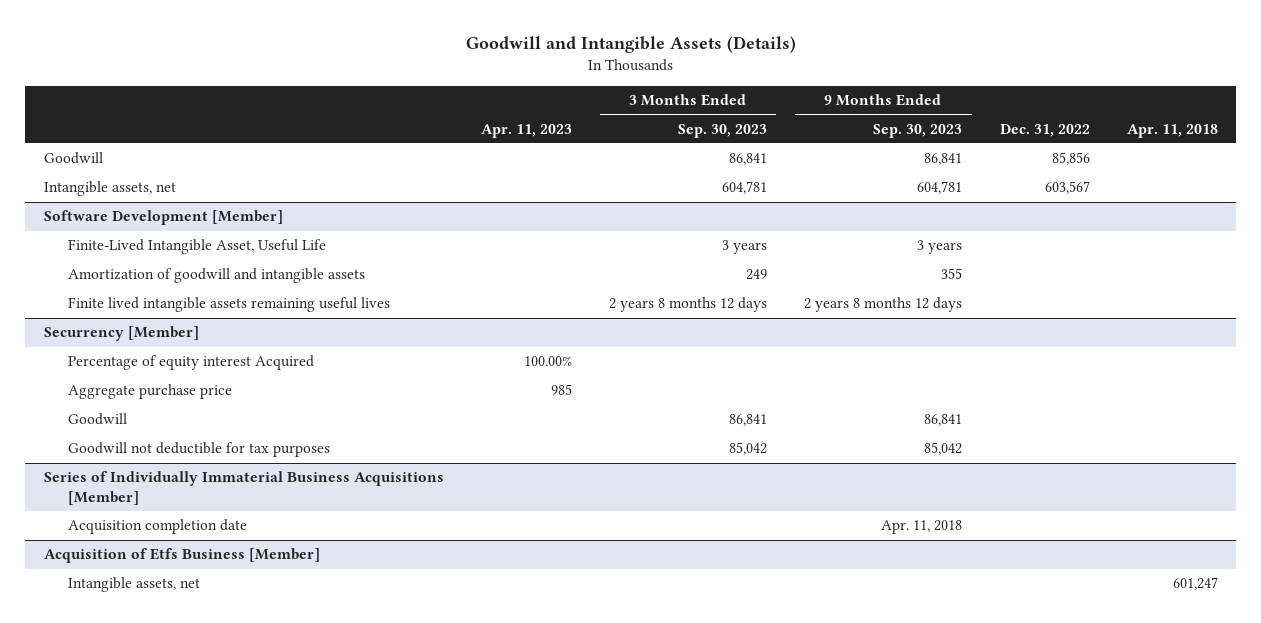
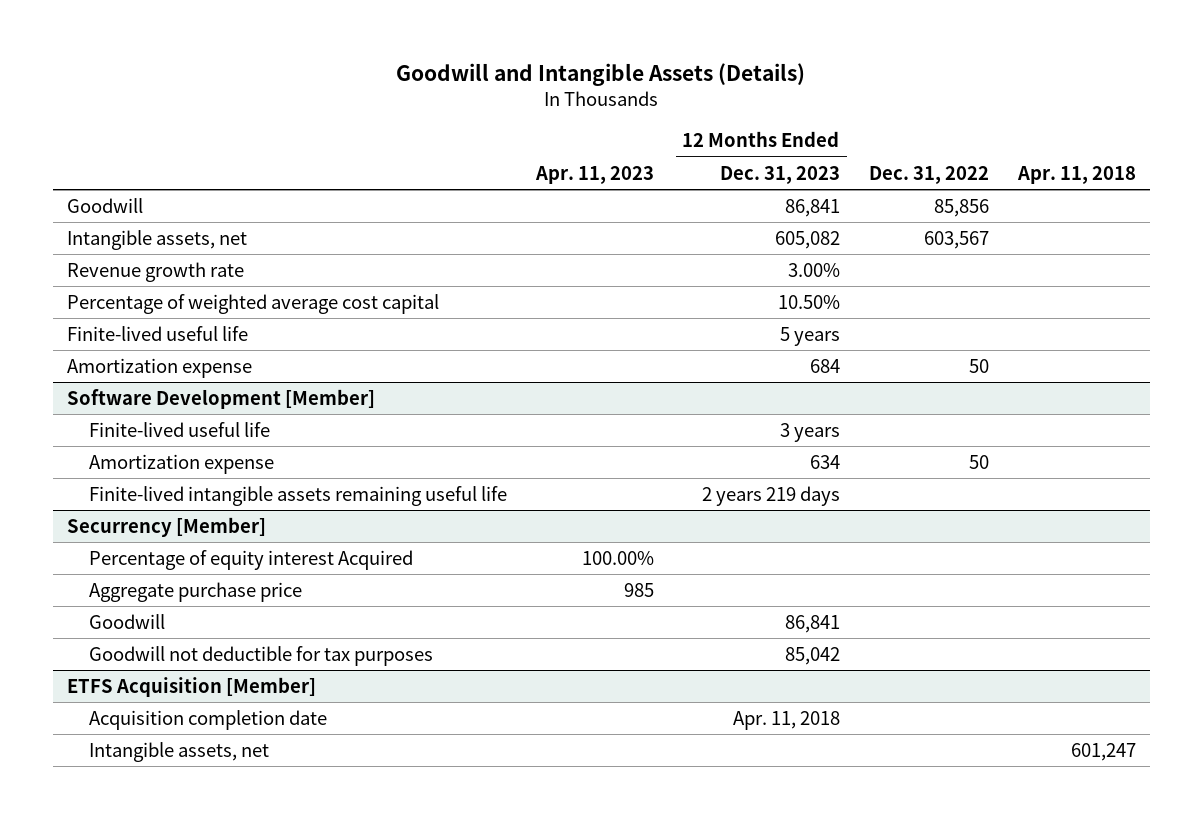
- | Apr. 11, 2023 | 3 Months Ended Sep. 30, 2023 | 9 Months Ended Sep. 30, 2023 | Dec. 31, 2022 | Apr. 11, 2018
+ | Apr. 11, 2023 | 12 Months Ended Dec. 31, 2023 | Dec. 31, 2022 | Apr. 11, 2018
+ Revenue growth rate | | 3.00% | |
+ Percentage of weighted average cost capital | | 10.50% | |
+ Finite-lived useful life | | 5 years | |
+ Amortization expense | | 684 | 50 |
@ Software Development [Member]
- Finite-Lived Intangible Asset, Useful Life | | 3 years | 3 years | |
- Amortization of goodwill and intangible assets | | 249 | 355 | |
- Finite lived intangible assets remaining useful lives | | 2 years 8 months 12 days | 2 years 8 months 12 days | |
+ Finite-lived useful life | | 3 years | |
+ Amortization expense | | 634 | 50 |
+ Finite-lived intangible assets remaining useful life | | 2 years 219 days | |
- Series of Individually Immaterial Business Acquisitions [Member]
- Acquisition completion date | | | Apr. 11, 2018 | |
- Acquisition of Etfs Business [Member]
+ ETFS Acquisition [Member]
+ Acquisition completion date | | Apr. 11, 2018 | |

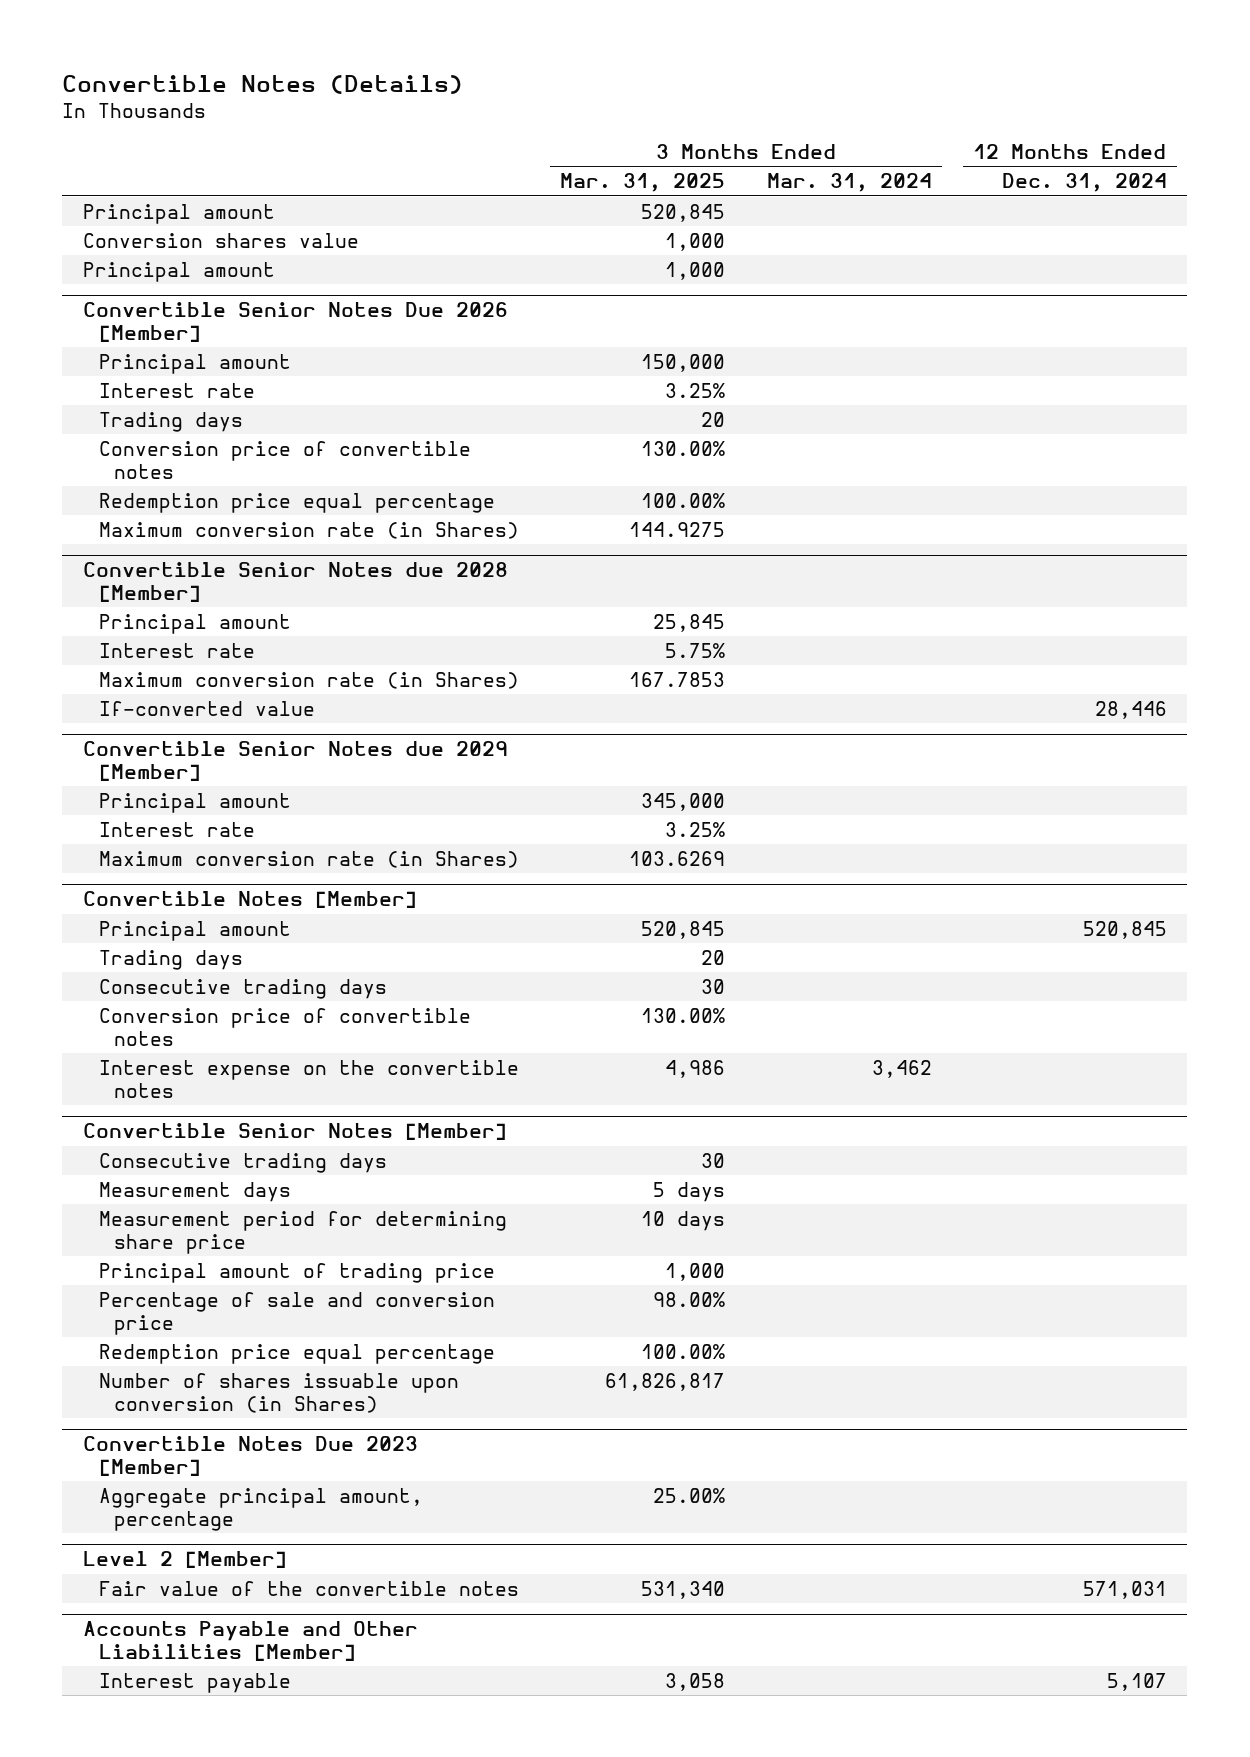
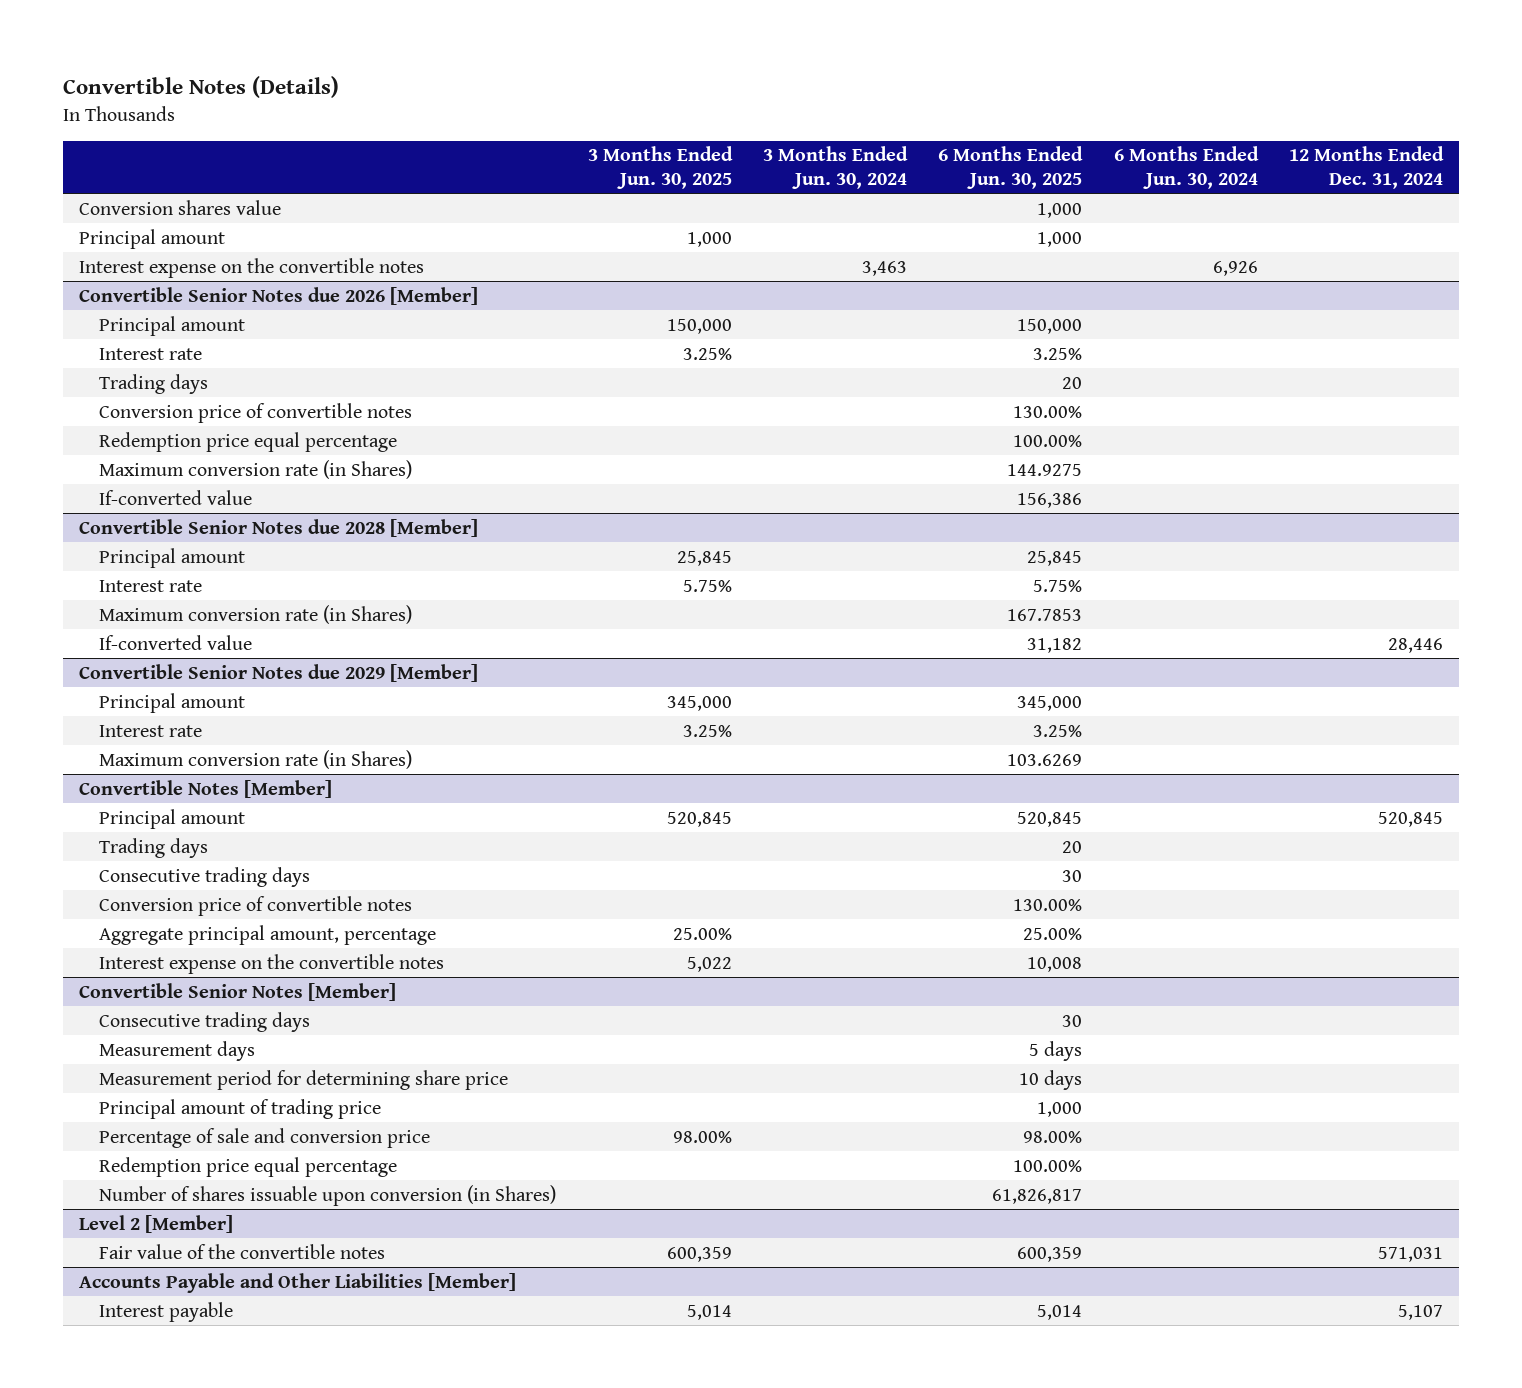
- | 3 Months Ended Mar. 31, 2025 | 3 Months Ended Mar. 31, 2024 | 12 Months Ended Dec. 31, 2024
+ | 3 Months Ended Jun. 30, 2025 | 3 Months Ended Jun. 30, 2024 | 6 Months Ended Jun. 30, 2025 | 6 Months Ended Jun. 30, 2024 | 12 Months Ended Dec. 31, 2024
- Principal amount | 520,845 | |
- Convertible Senior Notes Due 2026 [Member]
+ Interest expense on the convertible notes | | 3,463 | | 6,926 |
+ Convertible Senior Notes due 2026 [Member]
+ If-converted value | | | 156,386 | |
@ Convertible Notes [Member]
+ Aggregate principal amount, percentage | 25.00% | | 25.00% | |
- Convertible Notes Due 2023 [Member]
- Aggregate principal amount, percentage | 25.00% | |

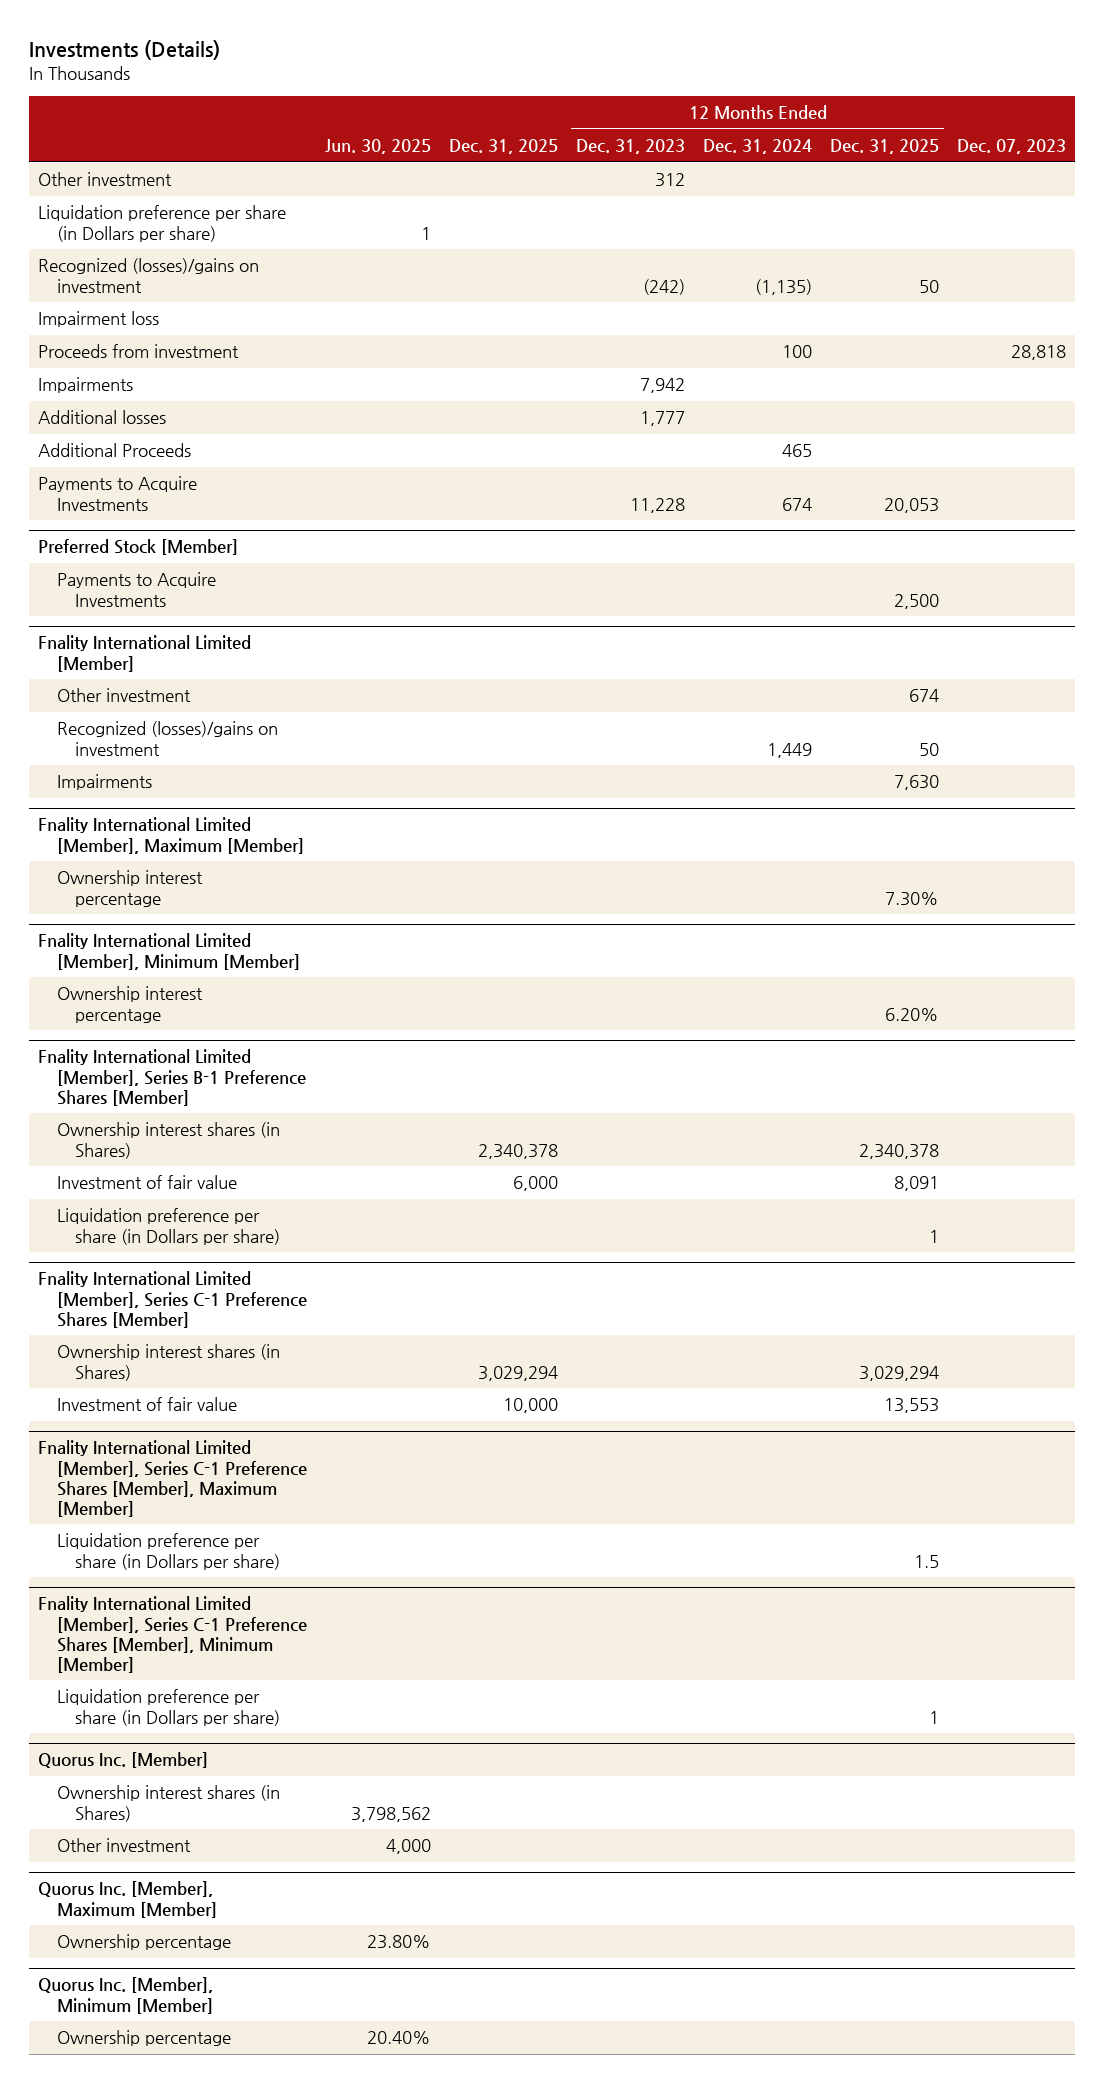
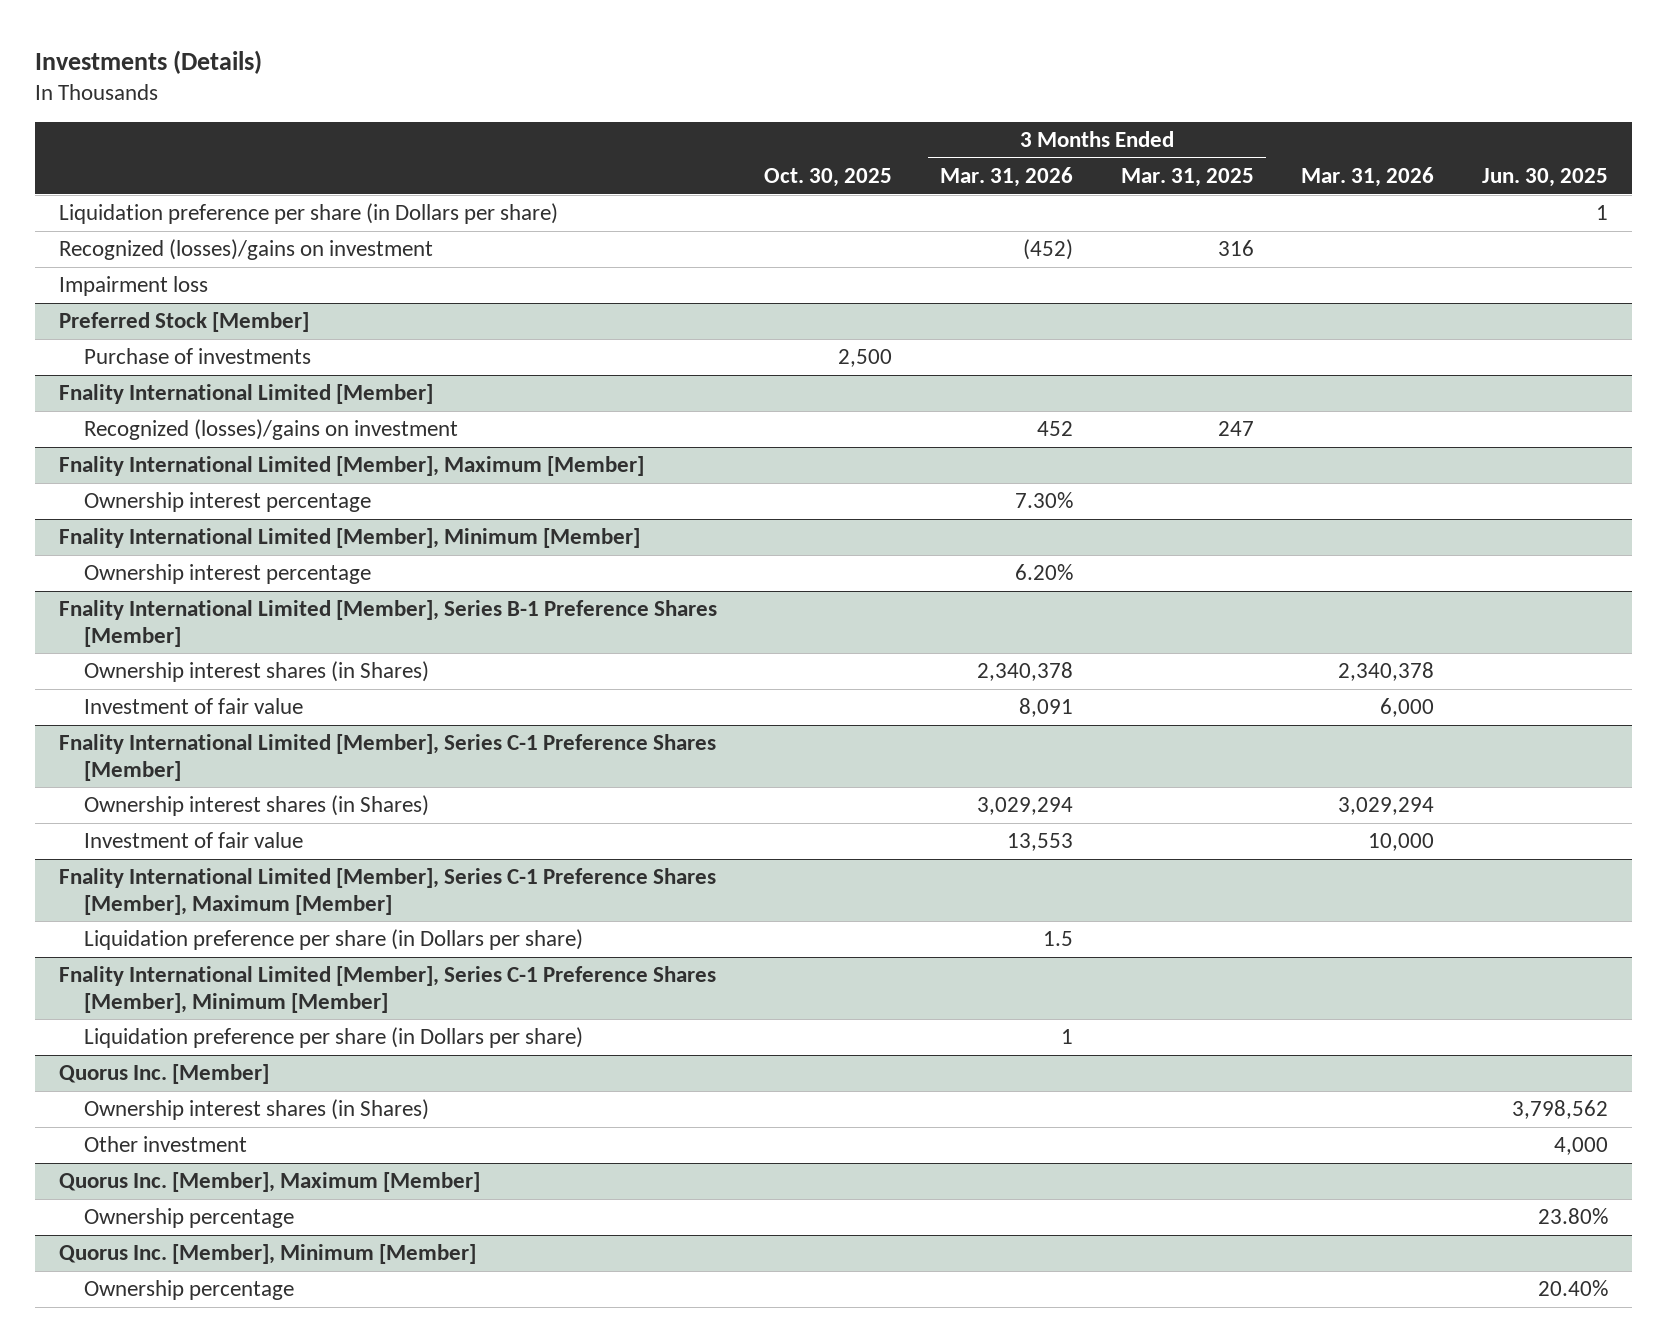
- | Jun. 30, 2025 | Dec. 31, 2025 | 12 Months Ended Dec. 31, 2023 | 12 Months Ended Dec. 31, 2024 | 12 Months Ended Dec. 31, 2025 | Dec. 07, 2023
+ | Oct. 30, 2025 | 3 Months Ended Mar. 31, 2026 | 3 Months Ended Mar. 31, 2025 | Mar. 31, 2026 | Jun. 30, 2025
- Other investment | | | 312 | | |
- Proceeds from investment | | | | 100 | | 28,818
- Impairments | | | 7,942 | | |
- Additional losses | | | 1,777 | | |
- Additional Proceeds | | | | 465 | |
- Payments to Acquire Investments | | | 11,228 | 674 | 20,053 |
@ Preferred Stock [Member]
- Payments to Acquire Investments | | | | | 2,500 |
+ Purchase of investments | 2,500 | | | |
@ Fnality International Limited [Member]
- Other investment | | | | | 674 |
- Impairments | | | | | 7,630 |
@ Fnality International Limited [Member], Series B-1 Preference Shares [Member]
- Liquidation preference per share (in Dollars per share) | | | | | 1 |

